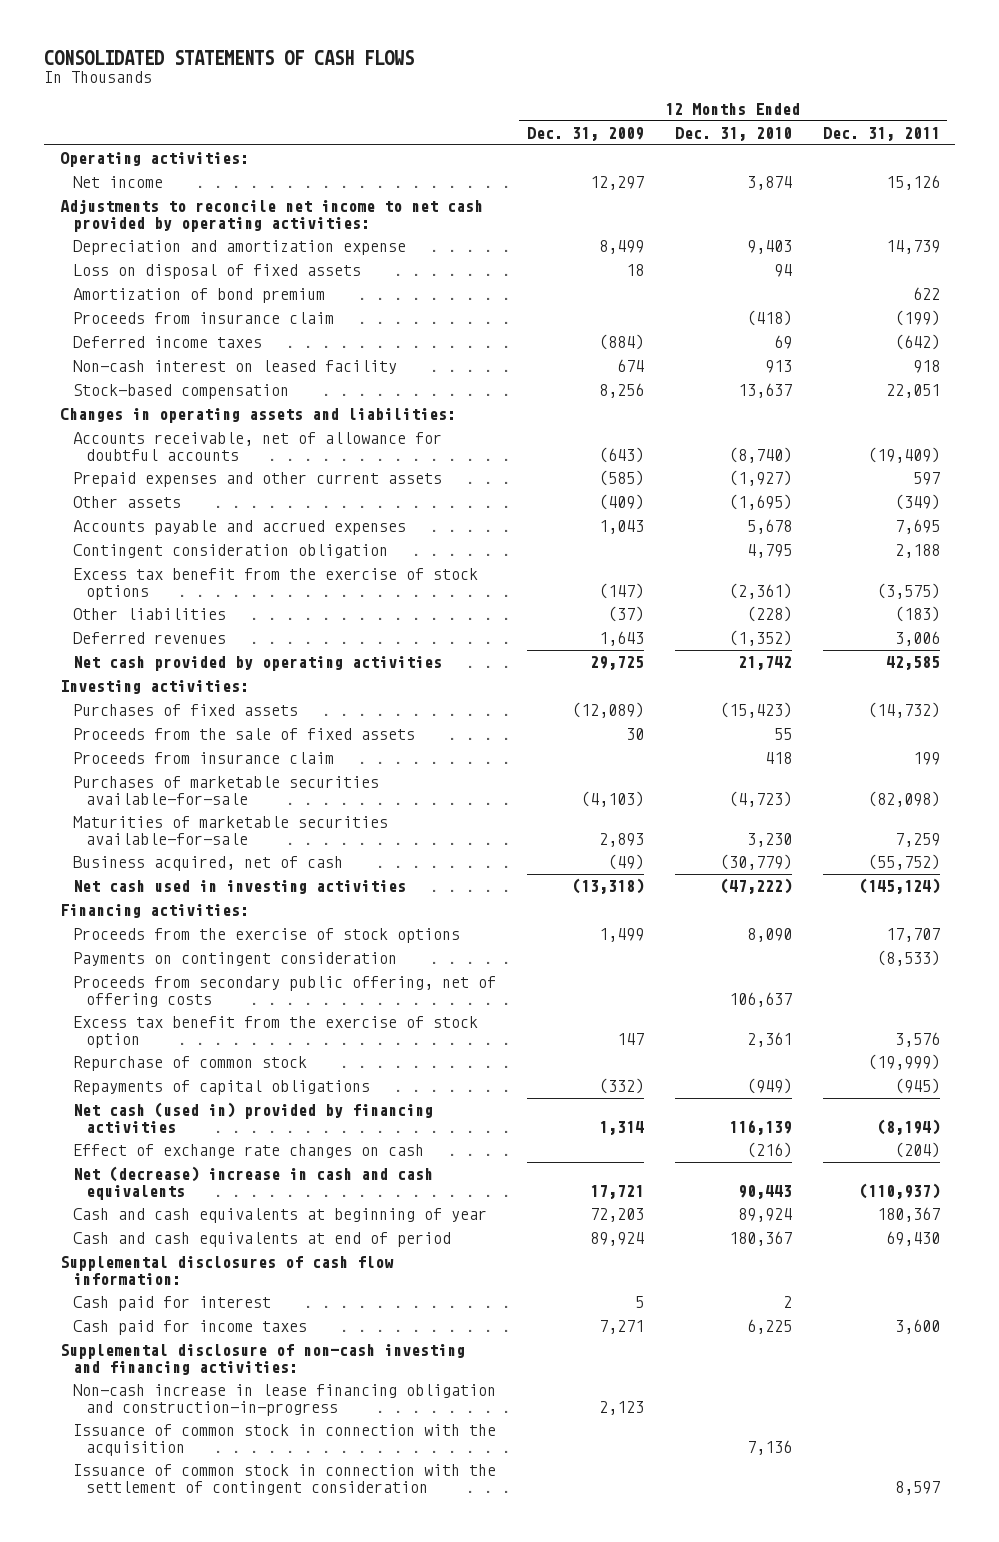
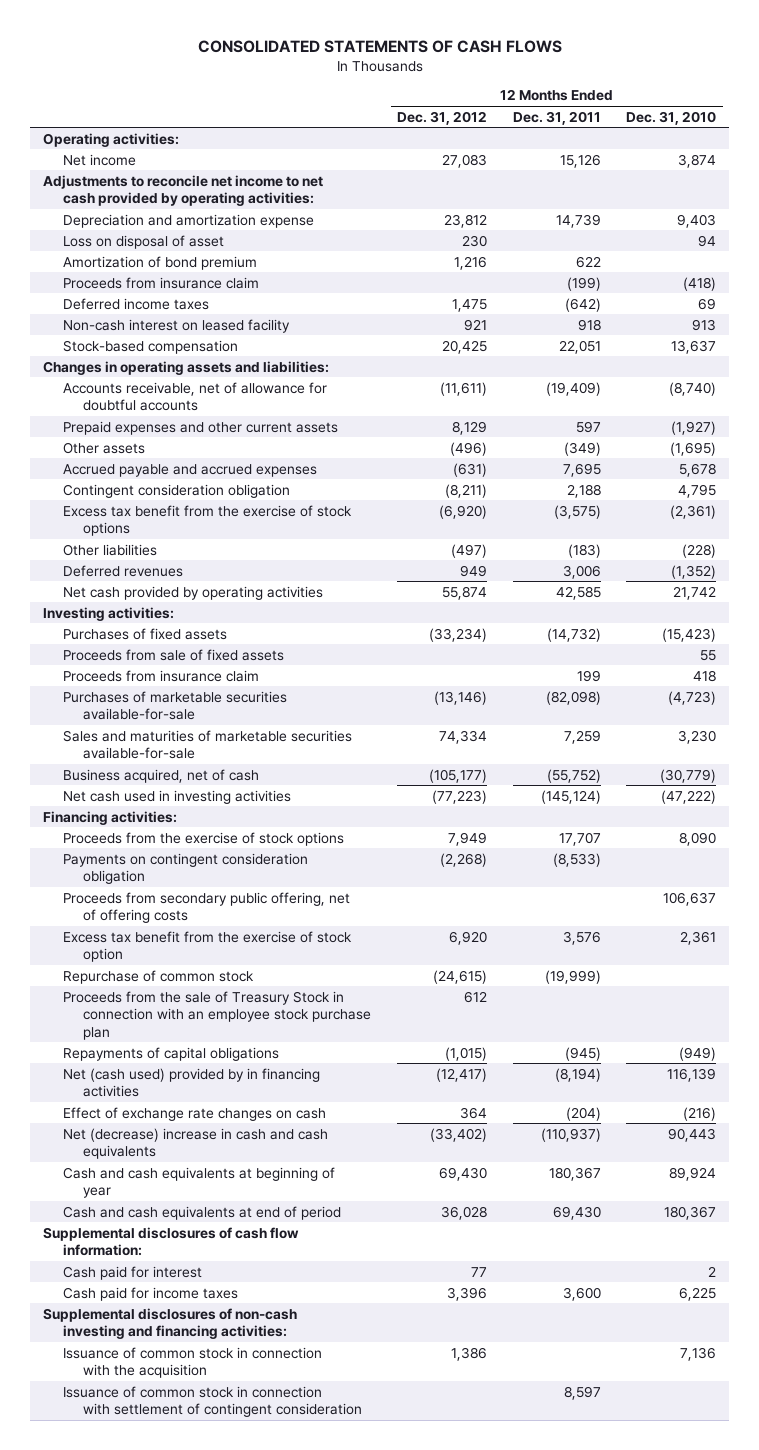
- | 12 Months Ended Dec. 31, 2009 | 12 Months Ended Dec. 31, 2010 | 12 Months Ended Dec. 31, 2011
+ | 12 Months Ended Dec. 31, 2012 | 12 Months Ended Dec. 31, 2011 | 12 Months Ended Dec. 31, 2010
- Loss on disposal of fixed assets | 18 | 94 |
+ Loss on disposal of asset | 230 | | 94
- Accounts payable and accrued expenses | 1,043 | 5,678 | 7,695
+ Accrued payable and accrued expenses | (631) | 7,695 | 5,678
- Proceeds from the sale of fixed assets | 30 | 55 |
+ Proceeds from sale of fixed assets | | | 55
- Maturities of marketable securities available-for-sale | 2,893 | 3,230 | 7,259
+ Sales and maturities of marketable securities available-for-sale | 74,334 | 7,259 | 3,230
- Payments on contingent consideration | | | (8,533)
+ Payments on contingent consideration obligation | (2,268) | (8,533) |
+ Proceeds from the sale of Treasury Stock in connection with an employee stock purchase plan | 612 | |
- Net cash (used in) provided by financing activities | 1,314 | 116,139 | (8,194)
+ Net (cash used) provided by in financing activities | (12,417) | (8,194) | 116,139
- Supplemental disclosure of non-cash investing and financing activities:
- Non-cash increase in lease financing obligation and construction-in-progress | 2,123 | |
+ Supplemental disclosures of non-cash investing and financing activities:
- Issuance of common stock in connection with the settlement of contingent consideration | | | 8,597
+ Issuance of common stock in connection with settlement of contingent consideration | | 8,597 |

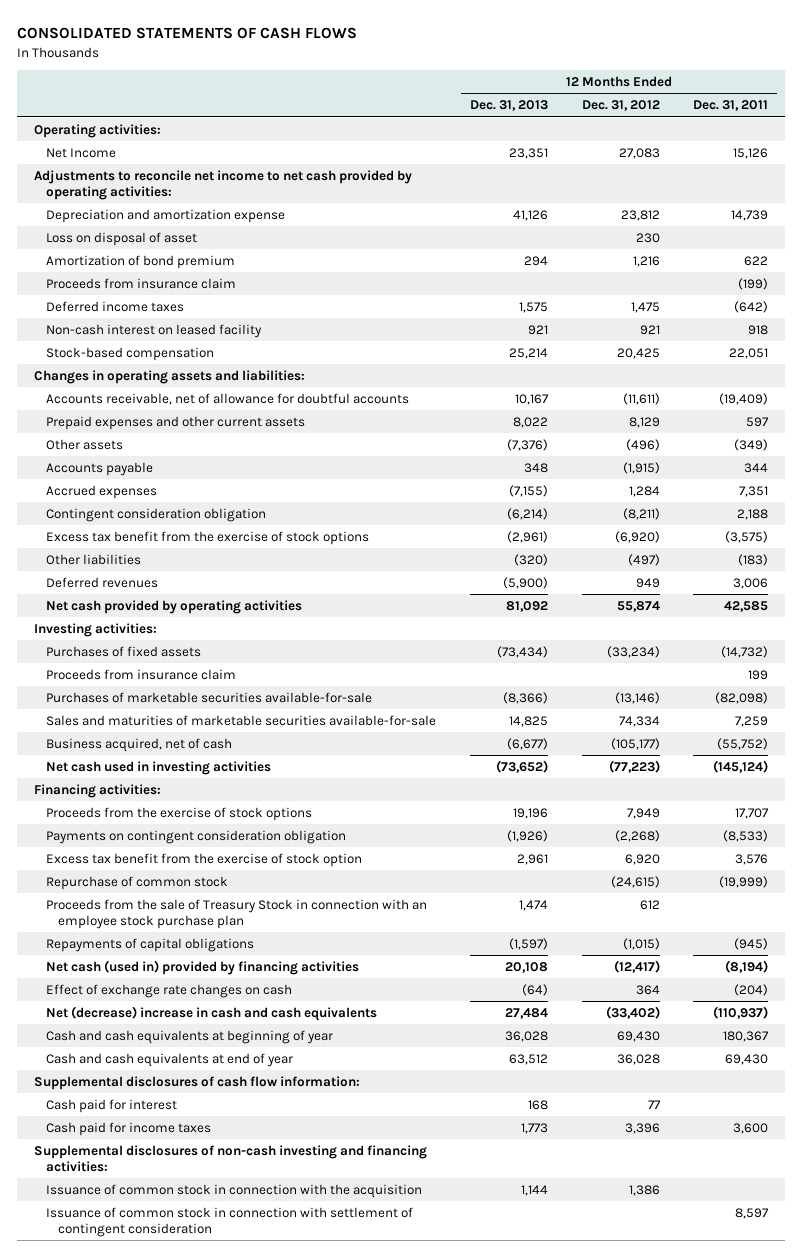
- | 12 Months Ended Dec. 31, 2012 | 12 Months Ended Dec. 31, 2011 | 12 Months Ended Dec. 31, 2010
+ | 12 Months Ended Dec. 31, 2013 | 12 Months Ended Dec. 31, 2012 | 12 Months Ended Dec. 31, 2011
- Net income | 27,083 | 15,126 | 3,874
+ Net Income | 23,351 | 27,083 | 15,126
- Accrued payable and accrued expenses | (631) | 7,695 | 5,678
+ Accounts payable | 348 | (1,915) | 344
+ Accrued expenses | (7,155) | 1,284 | 7,351
- Proceeds from sale of fixed assets | | | 55
- Proceeds from secondary public offering, net of offering costs | | | 106,637
- Net (cash used) provided by in financing activities | (12,417) | (8,194) | 116,139
+ Net cash (used in) provided by financing activities | 20,108 | (12,417) | (8,194)
- Cash and cash equivalents at end of period | 36,028 | 69,430 | 180,367
+ Cash and cash equivalents at end of year | 63,512 | 36,028 | 69,430

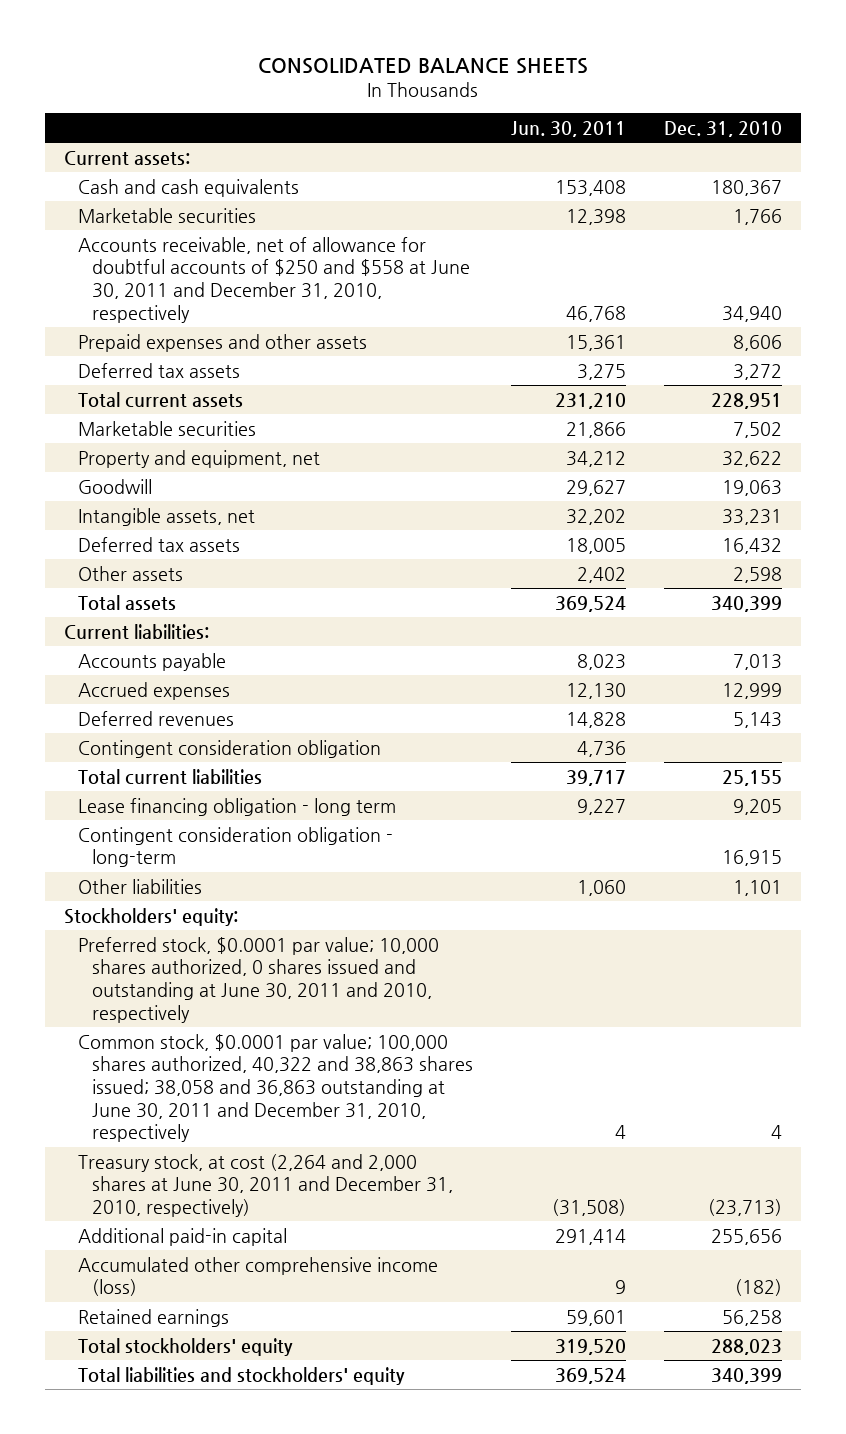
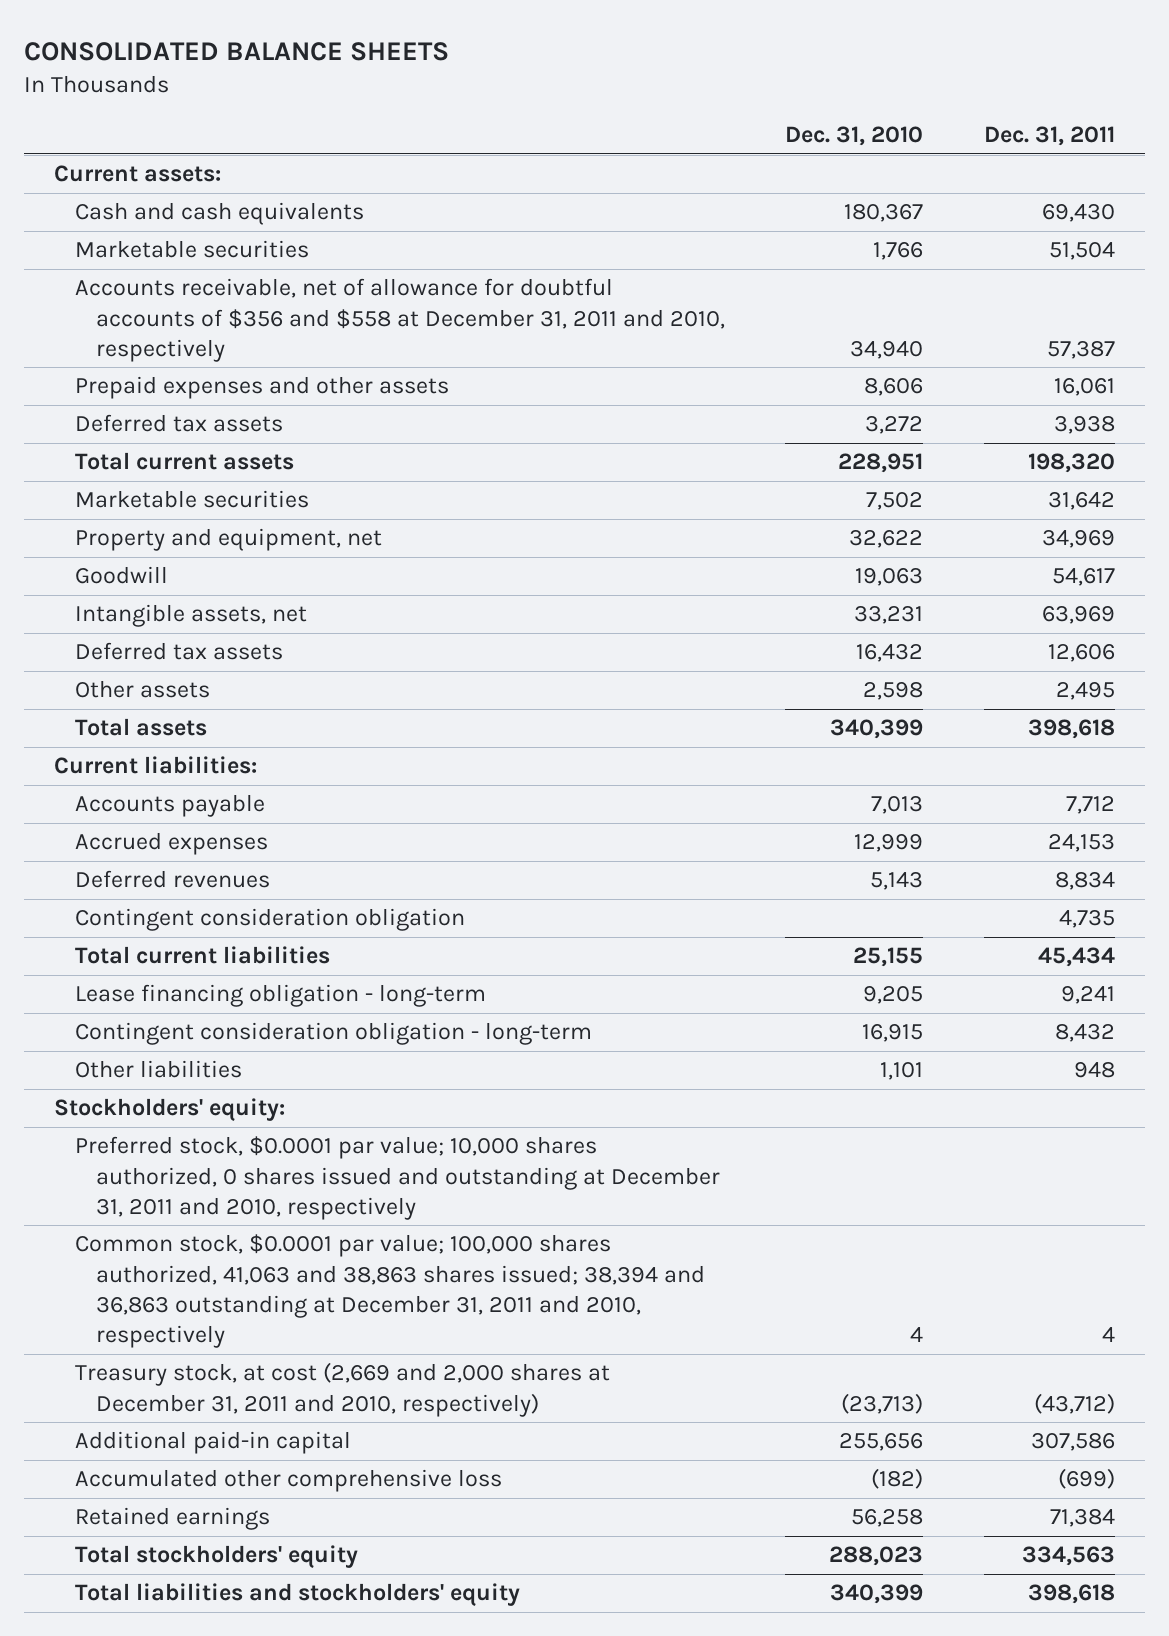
- | Jun. 30, 2011 | Dec. 31, 2010
+ | Dec. 31, 2010 | Dec. 31, 2011
- Accounts receivable, net of allowance for doubtful accounts of $250 and $558 at June 30, 2011 and December 31, 2010, respectively | 46,768 | 34,940
+ Accounts receivable, net of allowance for doubtful accounts of $356 and $558 at December 31, 2011 and 2010, respectively | 34,940 | 57,387
- Lease financing obligation - long term | 9,227 | 9,205
+ Lease financing obligation - long-term | 9,205 | 9,241
- Preferred stock, $0.0001 par value; 10,000 shares authorized, 0 shares issued and outstanding at June 30, 2011 and 2010, respectively
- Common stock, $0.0001 par value; 100,000 shares authorized, 40,322 and 38,863 shares issued; 38,058 and 36,863 outstanding at June 30, 2011 and December 31, 2010, respectively | 4 | 4
- Treasury stock, at cost (2,264 and 2,000 shares at June 30, 2011 and December 31, 2010, respectively) | (31,508) | (23,713)
+ Preferred stock, $0.0001 par value; 10,000 shares authorized, 0 shares issued and outstanding at December 31, 2011 and 2010, respectively
+ Common stock, $0.0001 par value; 100,000 shares authorized, 41,063 and 38,863 shares issued; 38,394 and 36,863 outstanding at December 31, 2011 and 2010, respectively | 4 | 4
+ Treasury stock, at cost (2,669 and 2,000 shares at December 31, 2011 and 2010, respectively) | (23,713) | (43,712)
- Accumulated other comprehensive income (loss) | 9 | (182)
+ Accumulated other comprehensive loss | (182) | (699)

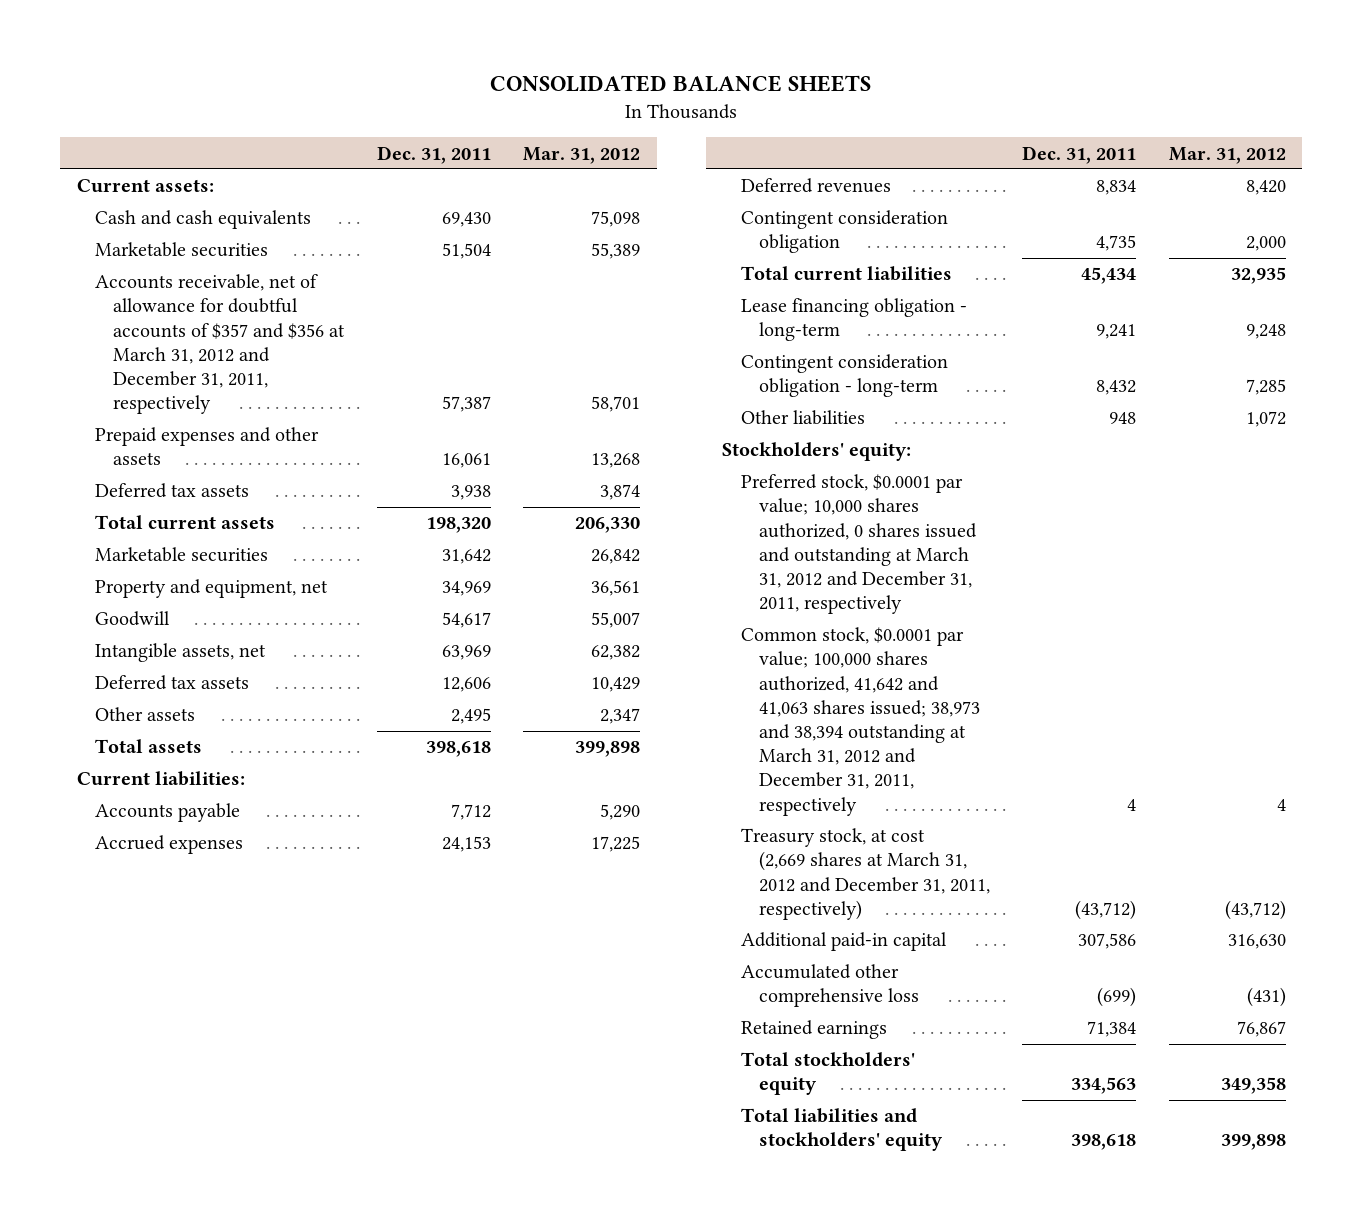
- | Dec. 31, 2010 | Dec. 31, 2011
+ | Dec. 31, 2011 | Mar. 31, 2012
- Accounts receivable, net of allowance for doubtful accounts of $356 and $558 at December 31, 2011 and 2010, respectively | 34,940 | 57,387
+ Accounts receivable, net of allowance for doubtful accounts of $357 and $356 at March 31, 2012 and December 31, 2011, respectively | 57,387 | 58,701
- Preferred stock, $0.0001 par value; 10,000 shares authorized, 0 shares issued and outstanding at December 31, 2011 and 2010, respectively
- Common stock, $0.0001 par value; 100,000 shares authorized, 41,063 and 38,863 shares issued; 38,394 and 36,863 outstanding at December 31, 2011 and 2010, respectively | 4 | 4
- Treasury stock, at cost (2,669 and 2,000 shares at December 31, 2011 and 2010, respectively) | (23,713) | (43,712)
+ Preferred stock, $0.0001 par value; 10,000 shares authorized, 0 shares issued and outstanding at March 31, 2012 and December 31, 2011, respectively
+ Common stock, $0.0001 par value; 100,000 shares authorized, 41,642 and 41,063 shares issued; 38,973 and 38,394 outstanding at March 31, 2012 and December 31, 2011, respectively | 4 | 4
+ Treasury stock, at cost (2,669 shares at March 31, 2012 and December 31, 2011, respectively) | (43,712) | (43,712)

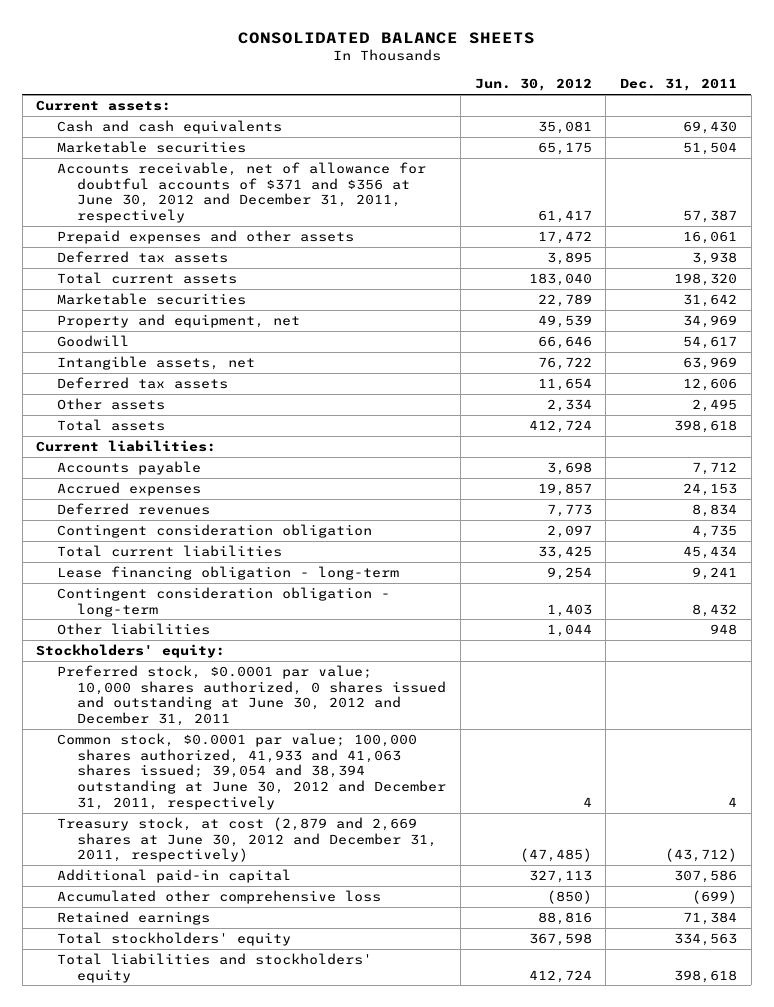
- | Dec. 31, 2011 | Mar. 31, 2012
+ | Jun. 30, 2012 | Dec. 31, 2011
- Accounts receivable, net of allowance for doubtful accounts of $357 and $356 at March 31, 2012 and December 31, 2011, respectively | 57,387 | 58,701
+ Accounts receivable, net of allowance for doubtful accounts of $371 and $356 at June 30, 2012 and December 31, 2011, respectively | 61,417 | 57,387
- Preferred stock, $0.0001 par value; 10,000 shares authorized, 0 shares issued and outstanding at March 31, 2012 and December 31, 2011, respectively
- Common stock, $0.0001 par value; 100,000 shares authorized, 41,642 and 41,063 shares issued; 38,973 and 38,394 outstanding at March 31, 2012 and December 31, 2011, respectively | 4 | 4
- Treasury stock, at cost (2,669 shares at March 31, 2012 and December 31, 2011, respectively) | (43,712) | (43,712)
+ Preferred stock, $0.0001 par value; 10,000 shares authorized, 0 shares issued and outstanding at June 30, 2012 and December 31, 2011
+ Common stock, $0.0001 par value; 100,000 shares authorized, 41,933 and 41,063 shares issued; 39,054 and 38,394 outstanding at June 30, 2012 and December 31, 2011, respectively | 4 | 4
+ Treasury stock, at cost (2,879 and 2,669 shares at June 30, 2012 and December 31, 2011, respectively) | (47,485) | (43,712)

